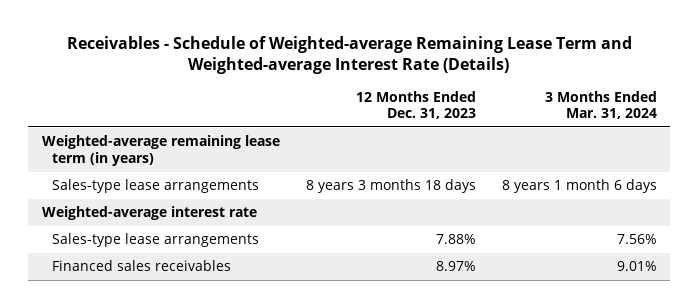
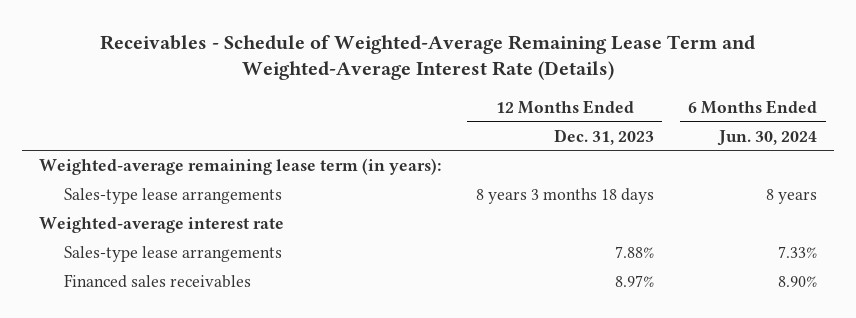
- Receivables - Schedule of Weighted-average Remaining Lease Term and Weighted-average Interest Rate (Details)
+ Receivables - Schedule of Weighted-Average Remaining Lease Term and Weighted-Average Interest Rate (Details)
- | 12 Months Ended Dec. 31, 2023 | 3 Months Ended Mar. 31, 2024
+ | 12 Months Ended Dec. 31, 2023 | 6 Months Ended Jun. 30, 2024
- Weighted-average remaining lease term (in years)
+ Weighted-average remaining lease term (in years):

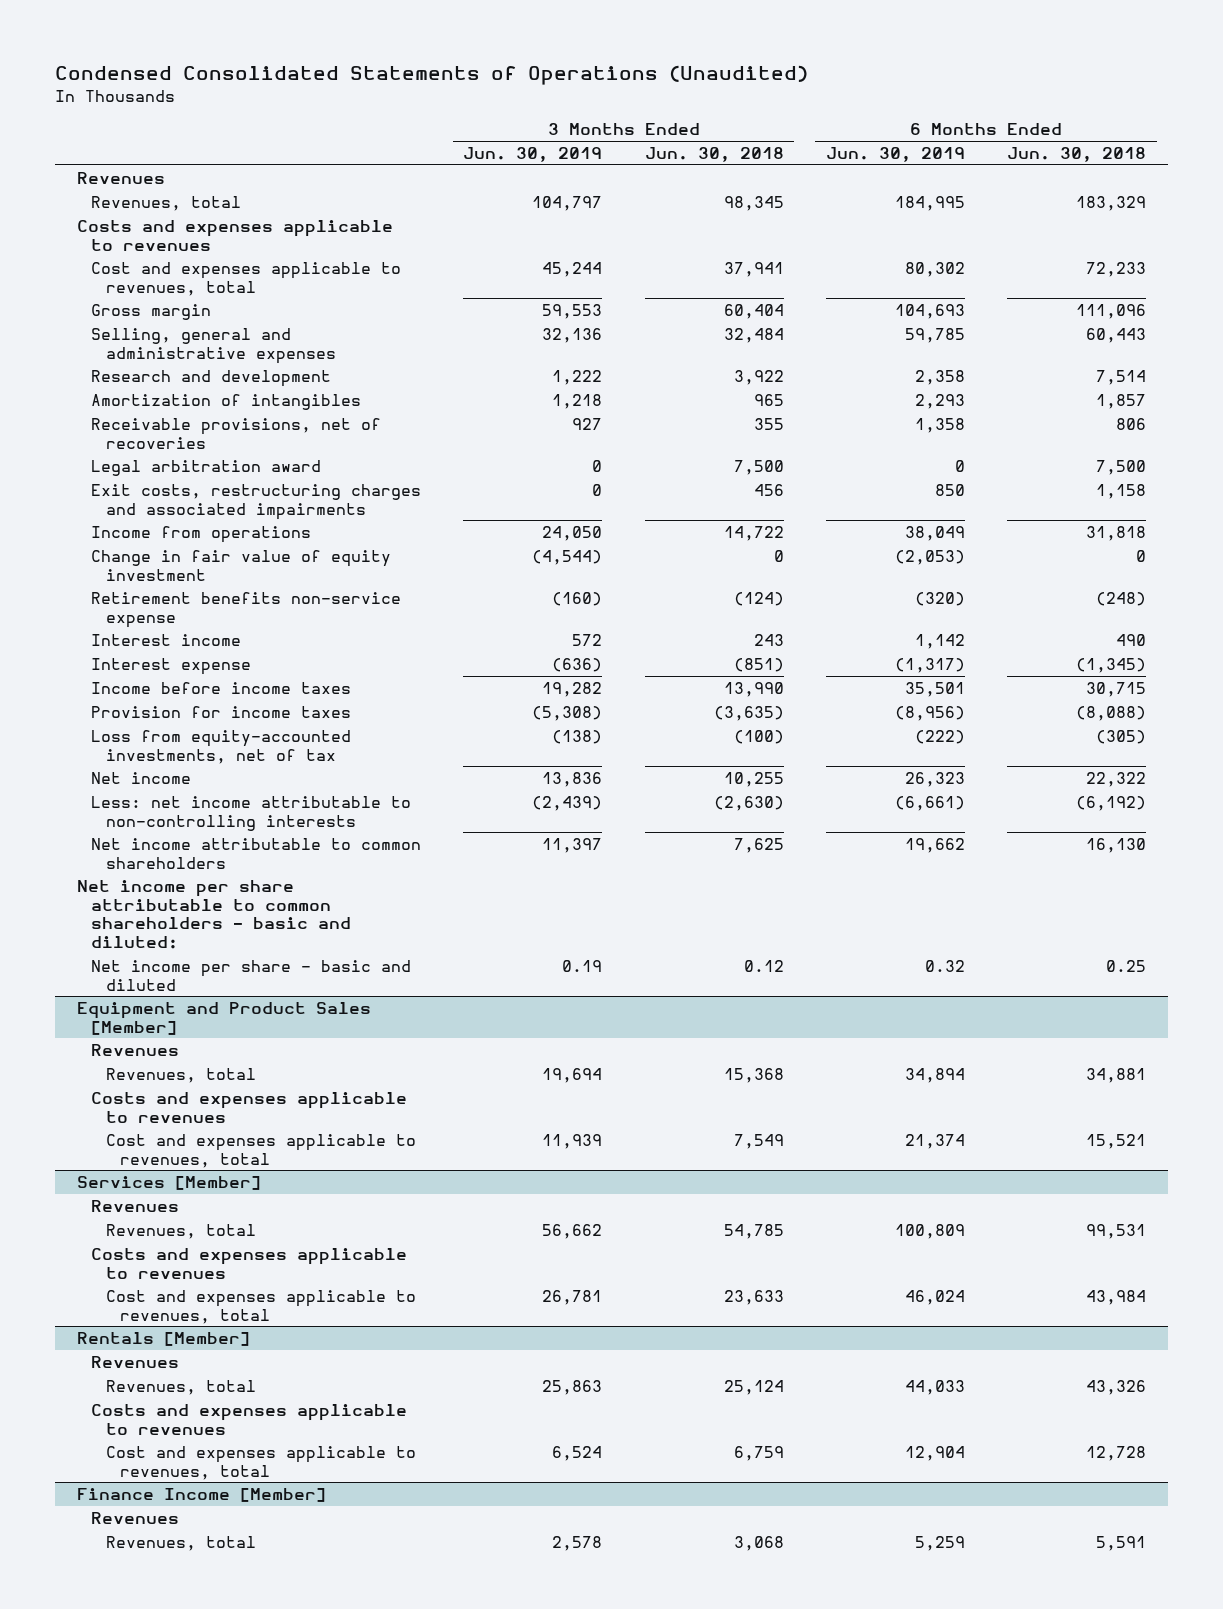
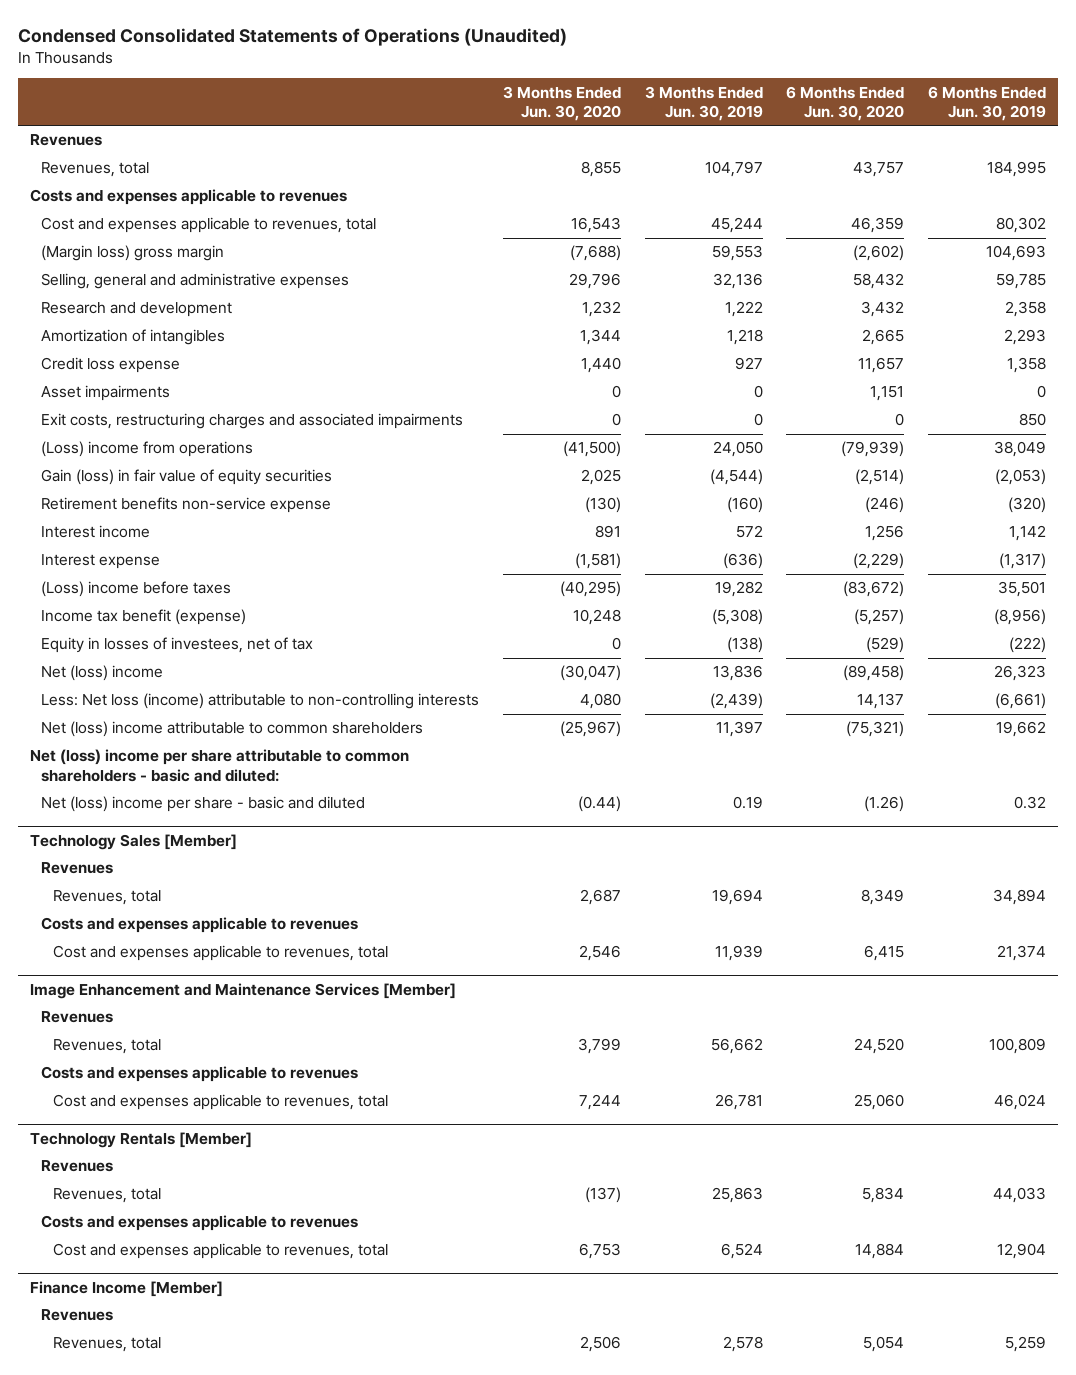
- | 3 Months Ended Jun. 30, 2019 | 3 Months Ended Jun. 30, 2018 | 6 Months Ended Jun. 30, 2019 | 6 Months Ended Jun. 30, 2018
+ | 3 Months Ended Jun. 30, 2020 | 3 Months Ended Jun. 30, 2019 | 6 Months Ended Jun. 30, 2020 | 6 Months Ended Jun. 30, 2019
- Gross margin | 59,553 | 60,404 | 104,693 | 111,096
+ (Margin loss) gross margin | (7,688) | 59,553 | (2,602) | 104,693
- Receivable provisions, net of recoveries | 927 | 355 | 1,358 | 806
- Legal arbitration award | 0 | 7,500 | 0 | 7,500
+ Credit loss expense | 1,440 | 927 | 11,657 | 1,358
+ Asset impairments | 0 | 0 | 1,151 | 0
- Income from operations | 24,050 | 14,722 | 38,049 | 31,818
- Change in fair value of equity investment | (4,544) | 0 | (2,053) | 0
+ (Loss) income from operations | (41,500) | 24,050 | (79,939) | 38,049
+ Gain (loss) in fair value of equity securities | 2,025 | (4,544) | (2,514) | (2,053)
- Income before income taxes | 19,282 | 13,990 | 35,501 | 30,715
- Provision for income taxes | (5,308) | (3,635) | (8,956) | (8,088)
- Loss from equity-accounted investments, net of tax | (138) | (100) | (222) | (305)
- Net income | 13,836 | 10,255 | 26,323 | 22,322
- Less: net income attributable to non-controlling interests | (2,439) | (2,630) | (6,661) | (6,192)
- Net income attributable to common shareholders | 11,397 | 7,625 | 19,662 | 16,130
- Net income per share attributable to common shareholders - basic and diluted:
- Net income per share - basic and diluted | 0.19 | 0.12 | 0.32 | 0.25
- Equipment and Product Sales [Member]
+ (Loss) income before taxes | (40,295) | 19,282 | (83,672) | 35,501
+ Income tax benefit (expense) | 10,248 | (5,308) | (5,257) | (8,956)
+ Equity in losses of investees, net of tax | 0 | (138) | (529) | (222)
+ Net (loss) income | (30,047) | 13,836 | (89,458) | 26,323
+ Less: Net loss (income) attributable to non-controlling interests | 4,080 | (2,439) | 14,137 | (6,661)
+ Net (loss) income attributable to common shareholders | (25,967) | 11,397 | (75,321) | 19,662
+ Net (loss) income per share attributable to common shareholders - basic and diluted:
+ Net (loss) income per share - basic and diluted | (0.44) | 0.19 | (1.26) | 0.32
+ Technology Sales [Member]
- Services [Member]
+ Image Enhancement and Maintenance Services [Member]
- Rentals [Member]
+ Technology Rentals [Member]

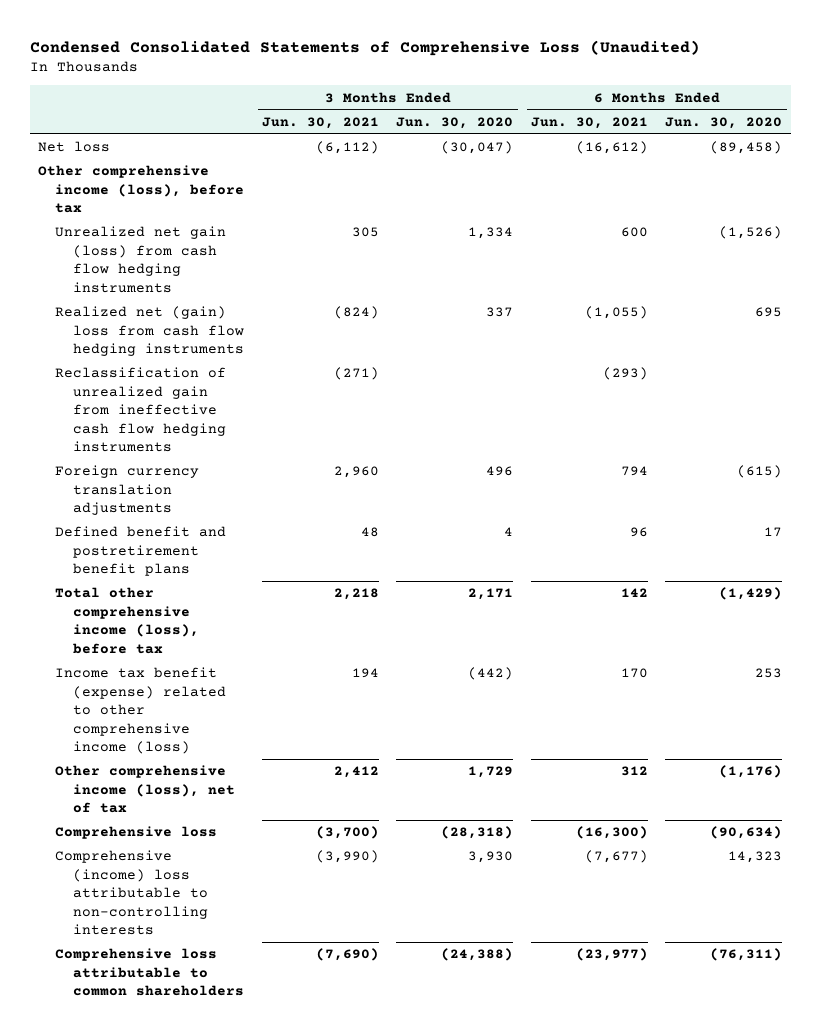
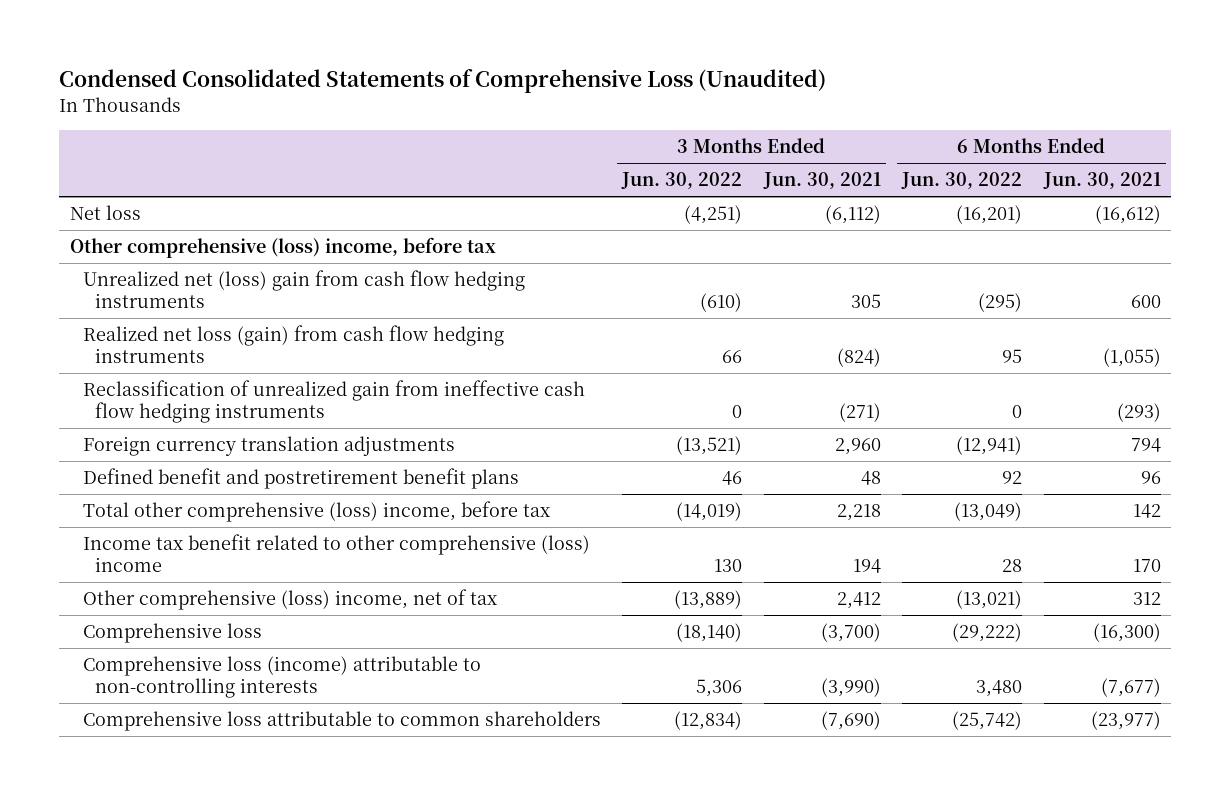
- | 3 Months Ended Jun. 30, 2021 | 3 Months Ended Jun. 30, 2020 | 6 Months Ended Jun. 30, 2021 | 6 Months Ended Jun. 30, 2020
+ | 3 Months Ended Jun. 30, 2022 | 3 Months Ended Jun. 30, 2021 | 6 Months Ended Jun. 30, 2022 | 6 Months Ended Jun. 30, 2021
- Other comprehensive income (loss), before tax
- Unrealized net gain (loss) from cash flow hedging instruments | 305 | 1,334 | 600 | (1,526)
- Realized net (gain) loss from cash flow hedging instruments | (824) | 337 | (1,055) | 695
+ Other comprehensive (loss) income, before tax
+ Unrealized net (loss) gain from cash flow hedging instruments | (610) | 305 | (295) | 600
+ Realized net loss (gain) from cash flow hedging instruments | 66 | (824) | 95 | (1,055)
- Total other comprehensive income (loss), before tax | 2,218 | 2,171 | 142 | (1,429)
- Income tax benefit (expense) related to other comprehensive income (loss) | 194 | (442) | 170 | 253
- Other comprehensive income (loss), net of tax | 2,412 | 1,729 | 312 | (1,176)
+ Total other comprehensive (loss) income, before tax | (14,019) | 2,218 | (13,049) | 142
+ Income tax benefit related to other comprehensive (loss) income | 130 | 194 | 28 | 170
+ Other comprehensive (loss) income, net of tax | (13,889) | 2,412 | (13,021) | 312
- Comprehensive (income) loss attributable to non-controlling interests | (3,990) | 3,930 | (7,677) | 14,323
+ Comprehensive loss (income) attributable to non-controlling interests | 5,306 | (3,990) | 3,480 | (7,677)

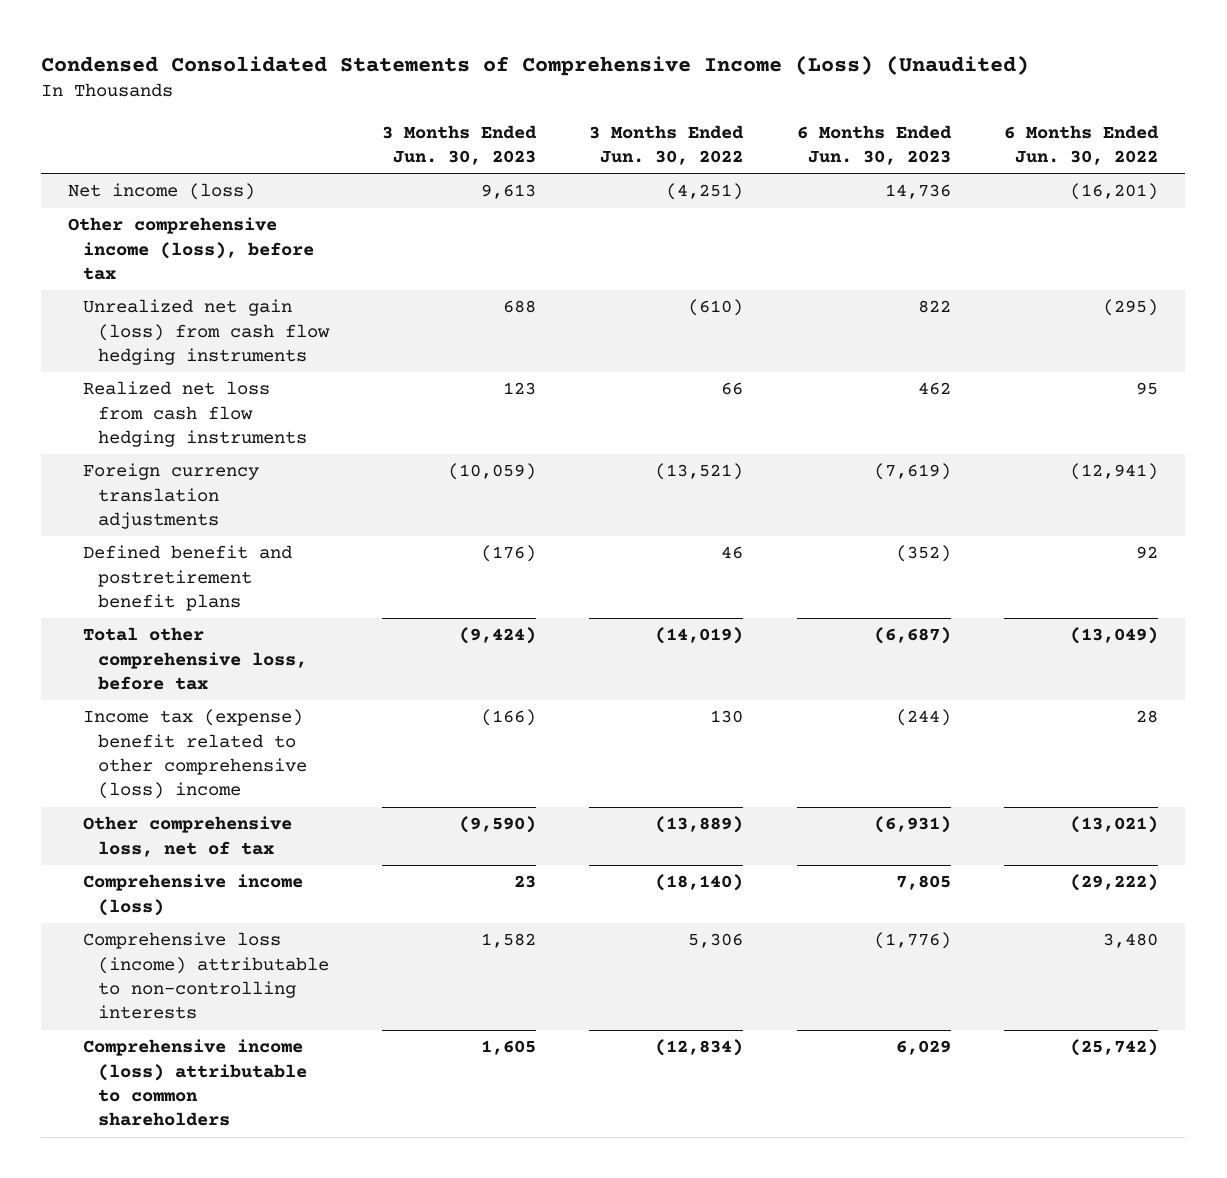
- Condensed Consolidated Statements of Comprehensive Loss (Unaudited)
+ Condensed Consolidated Statements of Comprehensive Income (Loss) (Unaudited)
- | 3 Months Ended Jun. 30, 2022 | 3 Months Ended Jun. 30, 2021 | 6 Months Ended Jun. 30, 2022 | 6 Months Ended Jun. 30, 2021
+ | 3 Months Ended Jun. 30, 2023 | 3 Months Ended Jun. 30, 2022 | 6 Months Ended Jun. 30, 2023 | 6 Months Ended Jun. 30, 2022
- Net loss | (4,251) | (6,112) | (16,201) | (16,612)
- Other comprehensive (loss) income, before tax
- Unrealized net (loss) gain from cash flow hedging instruments | (610) | 305 | (295) | 600
- Realized net loss (gain) from cash flow hedging instruments | 66 | (824) | 95 | (1,055)
- Reclassification of unrealized gain from ineffective cash flow hedging instruments | 0 | (271) | 0 | (293)
+ Net income (loss) | 9,613 | (4,251) | 14,736 | (16,201)
+ Other comprehensive income (loss), before tax
+ Unrealized net gain (loss) from cash flow hedging instruments | 688 | (610) | 822 | (295)
+ Realized net loss from cash flow hedging instruments | 123 | 66 | 462 | 95
- Total other comprehensive (loss) income, before tax | (14,019) | 2,218 | (13,049) | 142
- Income tax benefit related to other comprehensive (loss) income | 130 | 194 | 28 | 170
- Other comprehensive (loss) income, net of tax | (13,889) | 2,412 | (13,021) | 312
- Comprehensive loss | (18,140) | (3,700) | (29,222) | (16,300)
+ Total other comprehensive loss, before tax | (9,424) | (14,019) | (6,687) | (13,049)
+ Income tax (expense) benefit related to other comprehensive (loss) income | (166) | 130 | (244) | 28
+ Other comprehensive loss, net of tax | (9,590) | (13,889) | (6,931) | (13,021)
+ Comprehensive income (loss) | 23 | (18,140) | 7,805 | (29,222)
- Comprehensive loss attributable to common shareholders | (12,834) | (7,690) | (25,742) | (23,977)
+ Comprehensive income (loss) attributable to common shareholders | 1,605 | (12,834) | 6,029 | (25,742)

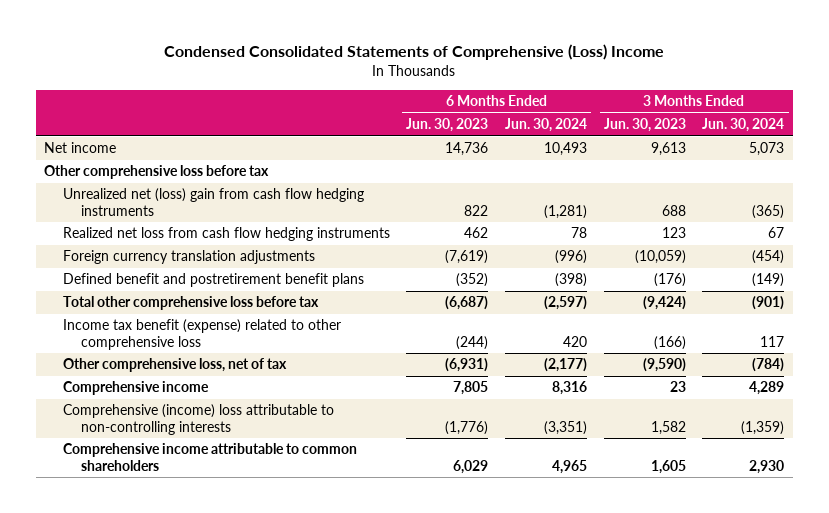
- Condensed Consolidated Statements of Comprehensive Income (Loss) (Unaudited)
+ Condensed Consolidated Statements of Comprehensive (Loss) Income
- | 3 Months Ended Jun. 30, 2023 | 3 Months Ended Jun. 30, 2022 | 6 Months Ended Jun. 30, 2023 | 6 Months Ended Jun. 30, 2022
+ | 6 Months Ended Jun. 30, 2023 | 6 Months Ended Jun. 30, 2024 | 3 Months Ended Jun. 30, 2023 | 3 Months Ended Jun. 30, 2024
- Net income (loss) | 9,613 | (4,251) | 14,736 | (16,201)
- Other comprehensive income (loss), before tax
- Unrealized net gain (loss) from cash flow hedging instruments | 688 | (610) | 822 | (295)
+ Net income | 14,736 | 10,493 | 9,613 | 5,073
+ Other comprehensive loss before tax
+ Unrealized net (loss) gain from cash flow hedging instruments | 822 | (1,281) | 688 | (365)
- Total other comprehensive loss, before tax | (9,424) | (14,019) | (6,687) | (13,049)
- Income tax (expense) benefit related to other comprehensive (loss) income | (166) | 130 | (244) | 28
+ Total other comprehensive loss before tax | (6,687) | (2,597) | (9,424) | (901)
+ Income tax benefit (expense) related to other comprehensive loss | (244) | 420 | (166) | 117
- Comprehensive income (loss) | 23 | (18,140) | 7,805 | (29,222)
- Comprehensive loss (income) attributable to non-controlling interests | 1,582 | 5,306 | (1,776) | 3,480
- Comprehensive income (loss) attributable to common shareholders | 1,605 | (12,834) | 6,029 | (25,742)
+ Comprehensive income | 7,805 | 8,316 | 23 | 4,289
+ Comprehensive (income) loss attributable to non-controlling interests | (1,776) | (3,351) | 1,582 | (1,359)
+ Comprehensive income attributable to common shareholders | 6,029 | 4,965 | 1,605 | 2,930

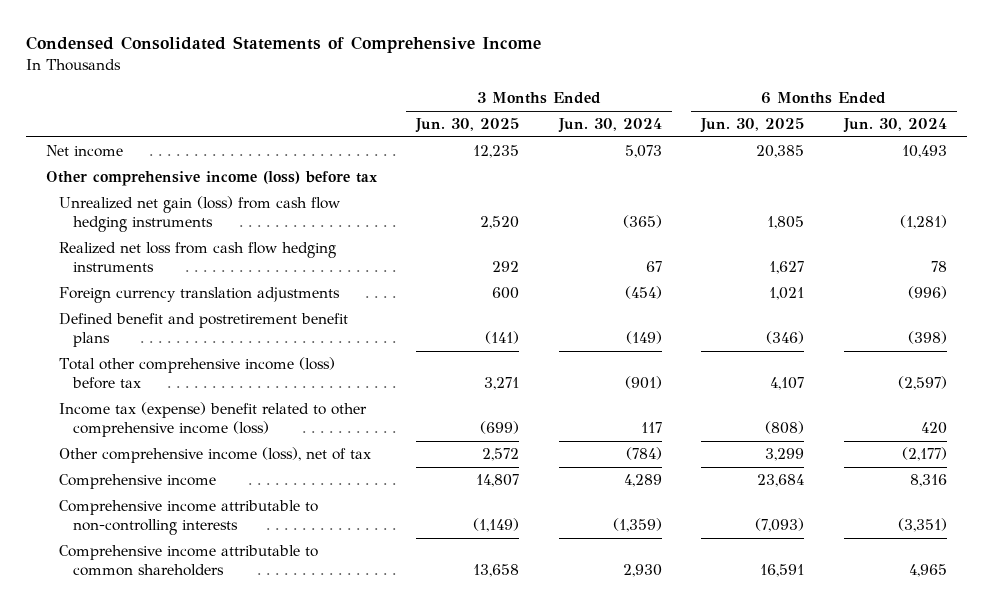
- Condensed Consolidated Statements of Comprehensive (Loss) Income
+ Condensed Consolidated Statements of Comprehensive Income
- | 6 Months Ended Jun. 30, 2023 | 6 Months Ended Jun. 30, 2024 | 3 Months Ended Jun. 30, 2023 | 3 Months Ended Jun. 30, 2024
+ | 3 Months Ended Jun. 30, 2025 | 3 Months Ended Jun. 30, 2024 | 6 Months Ended Jun. 30, 2025 | 6 Months Ended Jun. 30, 2024
- Other comprehensive loss before tax
- Unrealized net (loss) gain from cash flow hedging instruments | 822 | (1,281) | 688 | (365)
+ Other comprehensive income (loss) before tax
+ Unrealized net gain (loss) from cash flow hedging instruments | 2,520 | (365) | 1,805 | (1,281)
- Total other comprehensive loss before tax | (6,687) | (2,597) | (9,424) | (901)
- Income tax benefit (expense) related to other comprehensive loss | (244) | 420 | (166) | 117
- Other comprehensive loss, net of tax | (6,931) | (2,177) | (9,590) | (784)
+ Total other comprehensive income (loss) before tax | 3,271 | (901) | 4,107 | (2,597)
+ Income tax (expense) benefit related to other comprehensive income (loss) | (699) | 117 | (808) | 420
+ Other comprehensive income (loss), net of tax | 2,572 | (784) | 3,299 | (2,177)
- Comprehensive (income) loss attributable to non-controlling interests | (1,776) | (3,351) | 1,582 | (1,359)
+ Comprehensive income attributable to non-controlling interests | (1,149) | (1,359) | (7,093) | (3,351)

